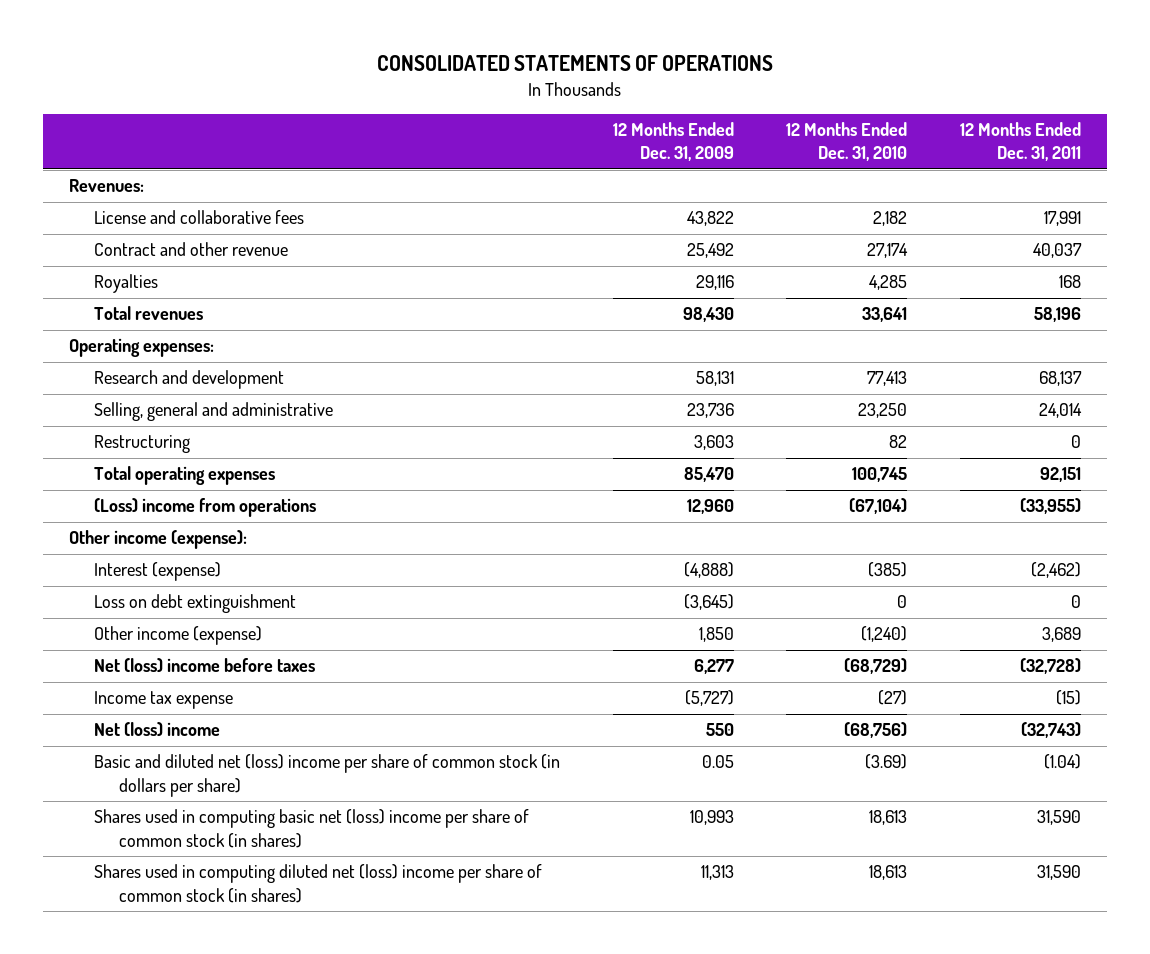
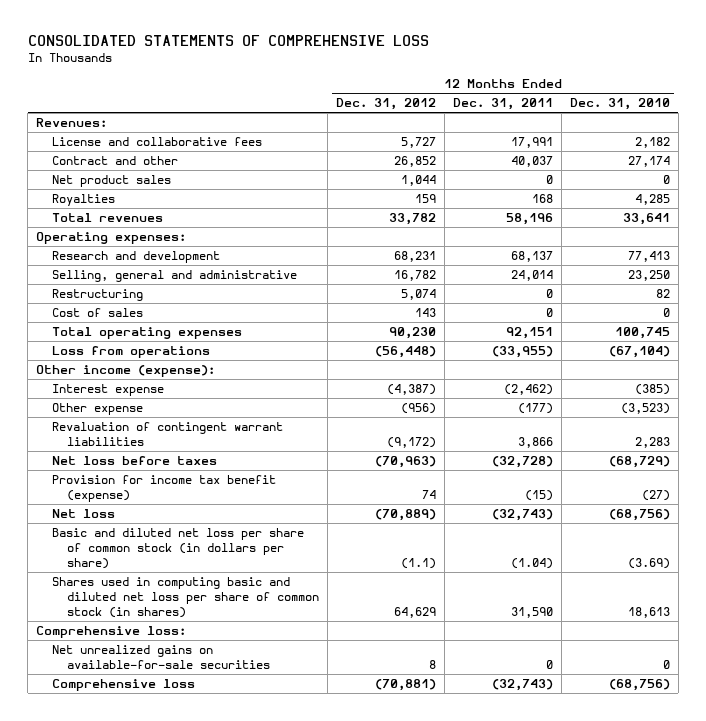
- CONSOLIDATED STATEMENTS OF OPERATIONS
+ CONSOLIDATED STATEMENTS OF COMPREHENSIVE LOSS
- | 12 Months Ended Dec. 31, 2009 | 12 Months Ended Dec. 31, 2010 | 12 Months Ended Dec. 31, 2011
+ | 12 Months Ended Dec. 31, 2012 | 12 Months Ended Dec. 31, 2011 | 12 Months Ended Dec. 31, 2010
- Contract and other revenue | 25,492 | 27,174 | 40,037
+ Contract and other | 26,852 | 40,037 | 27,174
+ Net product sales | 1,044 | 0 | 0
+ Cost of sales | 143 | 0 | 0
- (Loss) income from operations | 12,960 | (67,104) | (33,955)
+ Loss from operations | (56,448) | (33,955) | (67,104)
- Interest (expense) | (4,888) | (385) | (2,462)
- Loss on debt extinguishment | (3,645) | 0 | 0
- Other income (expense) | 1,850 | (1,240) | 3,689
- Net (loss) income before taxes | 6,277 | (68,729) | (32,728)
- Income tax expense | (5,727) | (27) | (15)
- Net (loss) income | 550 | (68,756) | (32,743)
- Basic and diluted net (loss) income per share of common stock (in dollars per share) | 0.05 | (3.69) | (1.04)
- Shares used in computing basic net (loss) income per share of common stock (in shares) | 10,993 | 18,613 | 31,590
- Shares used in computing diluted net (loss) income per share of common stock (in shares) | 11,313 | 18,613 | 31,590
+ Interest expense | (4,387) | (2,462) | (385)
+ Other expense | (956) | (177) | (3,523)
+ Revaluation of contingent warrant liabilities | (9,172) | 3,866 | 2,283
+ Net loss before taxes | (70,963) | (32,728) | (68,729)
+ Provision for income tax benefit (expense) | 74 | (15) | (27)
+ Net loss | (70,889) | (32,743) | (68,756)
+ Basic and diluted net loss per share of common stock (in dollars per share) | (1.1) | (1.04) | (3.69)
+ Shares used in computing basic and diluted net loss per share of common stock (in shares) | 64,629 | 31,590 | 18,613
+ Comprehensive loss:
+ Net unrealized gains on available-for-sale securities | 8 | 0 | 0
+ Comprehensive loss | (70,881) | (32,743) | (68,756)

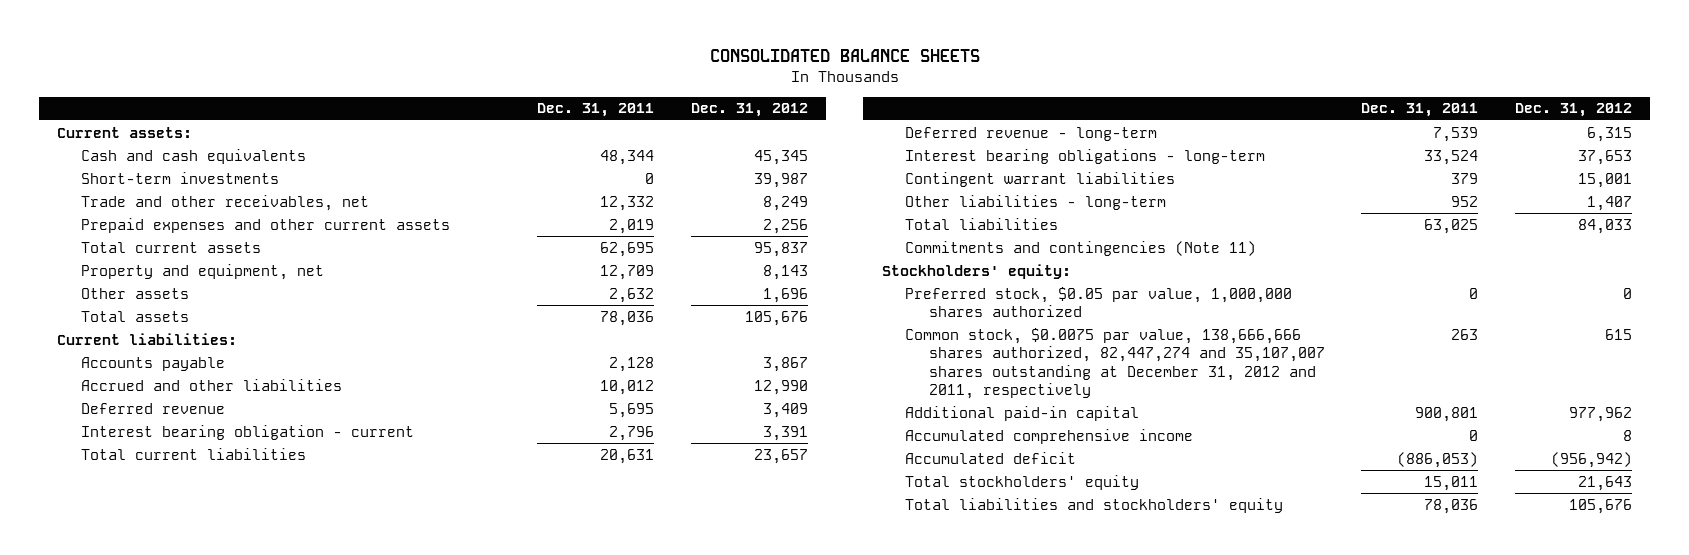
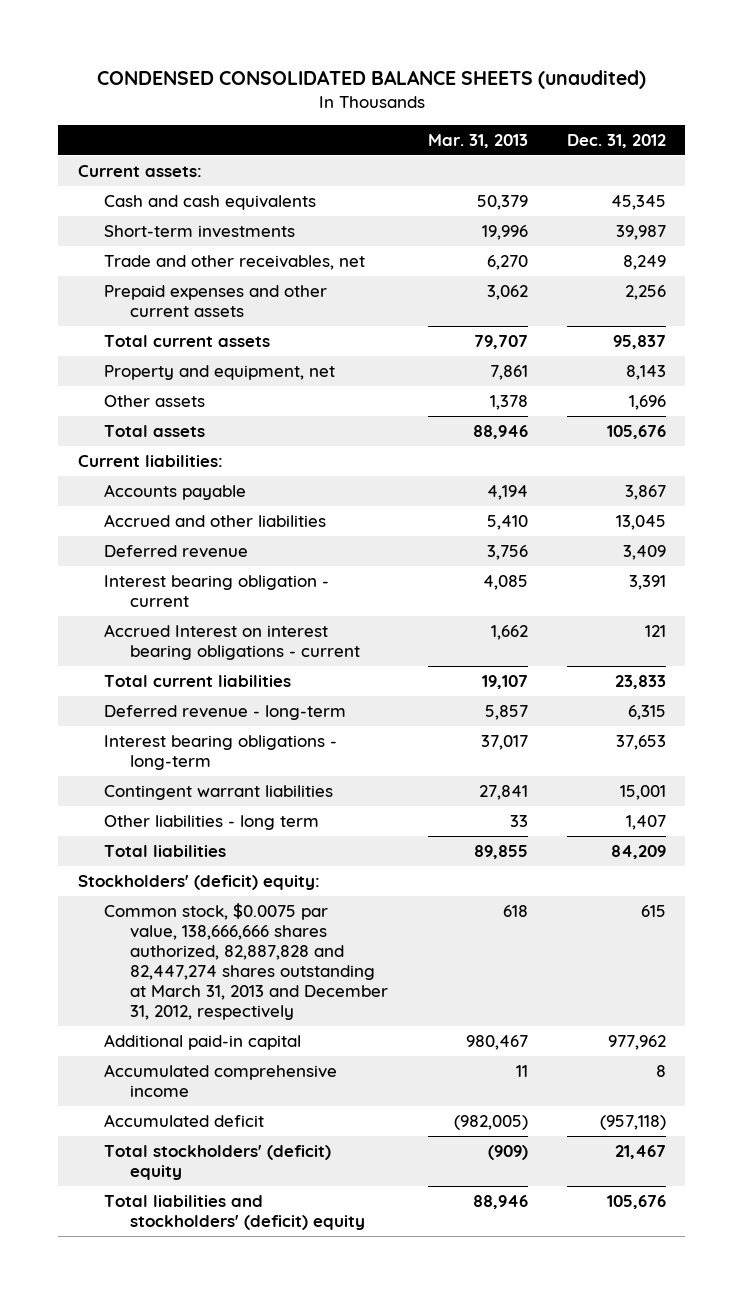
- CONSOLIDATED BALANCE SHEETS
+ CONDENSED CONSOLIDATED BALANCE SHEETS (unaudited)
- | Dec. 31, 2011 | Dec. 31, 2012
+ | Mar. 31, 2013 | Dec. 31, 2012
- Accrued and other liabilities | 10,012 | 12,990
+ Accrued and other liabilities | 5,410 | 13,045
- Total current liabilities | 20,631 | 23,657
+ Accrued Interest on interest bearing obligations - current | 1,662 | 121
+ Total current liabilities | 19,107 | 23,833
- Other liabilities - long-term | 952 | 1,407
- Total liabilities | 63,025 | 84,033
- Commitments and contingencies (Note 11)
- Stockholders' equity:
- Preferred stock, $0.05 par value, 1,000,000 shares authorized | 0 | 0
- Common stock, $0.0075 par value, 138,666,666 shares authorized, 82,447,274 and 35,107,007 shares outstanding at December 31, 2012 and 2011, respectively | 263 | 615
+ Other liabilities - long term | 33 | 1,407
+ Total liabilities | 89,855 | 84,209
+ Stockholders' (deficit) equity:
+ Common stock, $0.0075 par value, 138,666,666 shares authorized, 82,887,828 and 82,447,274 shares outstanding at March 31, 2013 and December 31, 2012, respectively | 618 | 615
- Accumulated deficit | (886,053) | (956,942)
- Total stockholders' equity | 15,011 | 21,643
- Total liabilities and stockholders' equity | 78,036 | 105,676
+ Accumulated deficit | (982,005) | (957,118)
+ Total stockholders' (deficit) equity | (909) | 21,467
+ Total liabilities and stockholders' (deficit) equity | 88,946 | 105,676

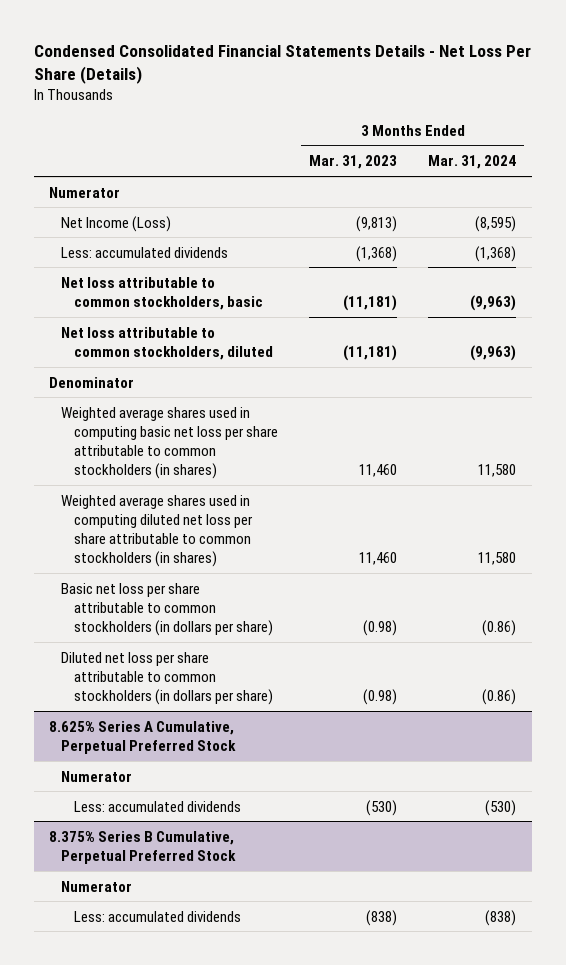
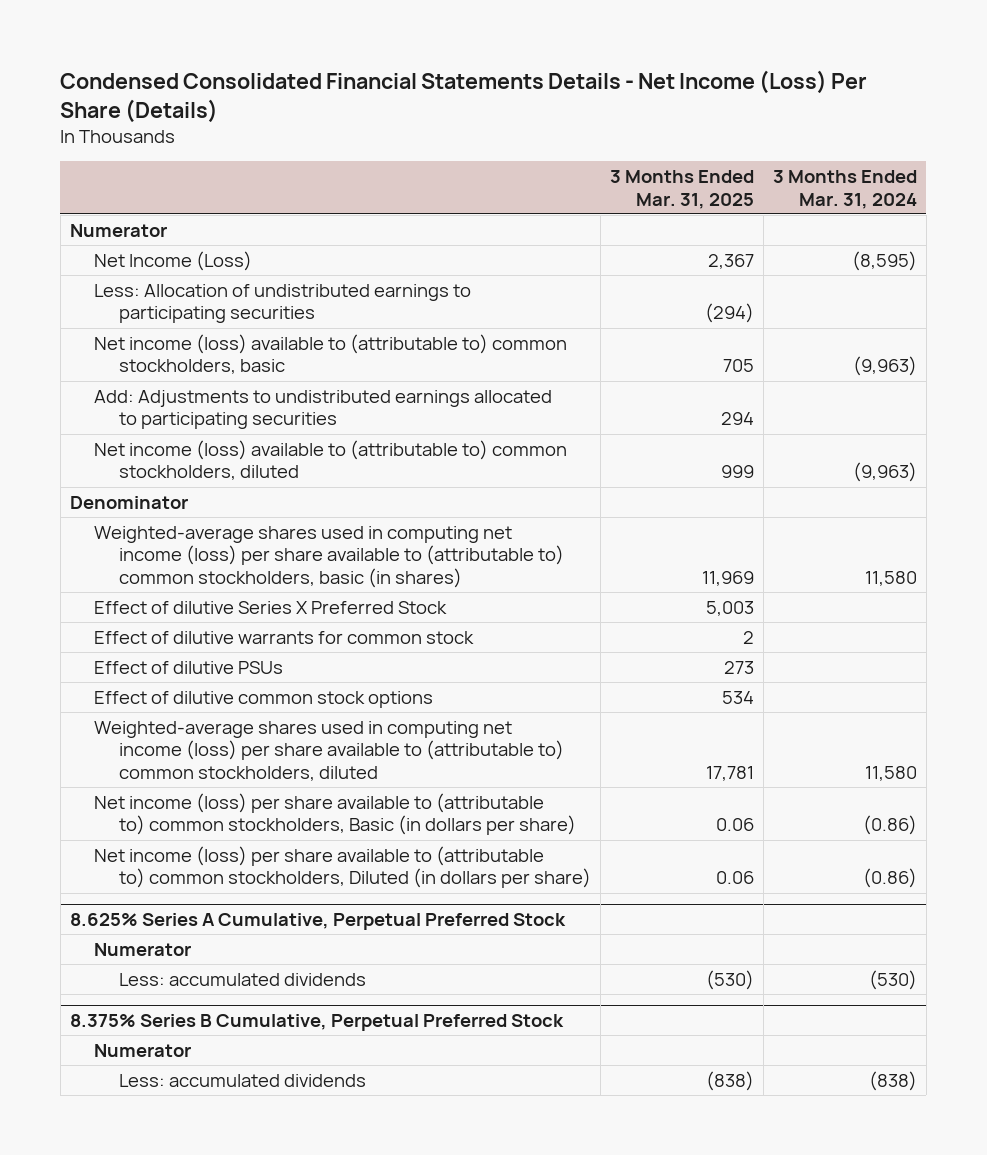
- Condensed Consolidated Financial Statements Details - Net Loss Per Share (Details)
+ Condensed Consolidated Financial Statements Details - Net Income (Loss) Per Share (Details)
- | 3 Months Ended Mar. 31, 2023 | 3 Months Ended Mar. 31, 2024
+ | 3 Months Ended Mar. 31, 2025 | 3 Months Ended Mar. 31, 2024
- Less: accumulated dividends | (1,368) | (1,368)
- Net loss attributable to common stockholders, basic | (11,181) | (9,963)
- Net loss attributable to common stockholders, diluted | (11,181) | (9,963)
+ Less: Allocation of undistributed earnings to participating securities | (294) |
+ Net income (loss) available to (attributable to) common stockholders, basic | 705 | (9,963)
+ Add: Adjustments to undistributed earnings allocated to participating securities | 294 |
+ Net income (loss) available to (attributable to) common stockholders, diluted | 999 | (9,963)
- Weighted average shares used in computing basic net loss per share attributable to common stockholders (in shares) | 11,460 | 11,580
- Weighted average shares used in computing diluted net loss per share attributable to common stockholders (in shares) | 11,460 | 11,580
- Basic net loss per share attributable to common stockholders (in dollars per share) | (0.98) | (0.86)
- Diluted net loss per share attributable to common stockholders (in dollars per share) | (0.98) | (0.86)
+ Weighted-average shares used in computing net income (loss) per share available to (attributable to) common stockholders, basic (in shares) | 11,969 | 11,580
+ Effect of dilutive Series X Preferred Stock | 5,003 |
+ Effect of dilutive warrants for common stock | 2 |
+ Effect of dilutive PSUs | 273 |
+ Effect of dilutive common stock options | 534 |
+ Weighted-average shares used in computing net income (loss) per share available to (attributable to) common stockholders, diluted | 17,781 | 11,580
+ Net income (loss) per share available to (attributable to) common stockholders, Basic (in dollars per share) | 0.06 | (0.86)
+ Net income (loss) per share available to (attributable to) common stockholders, Diluted (in dollars per share) | 0.06 | (0.86)

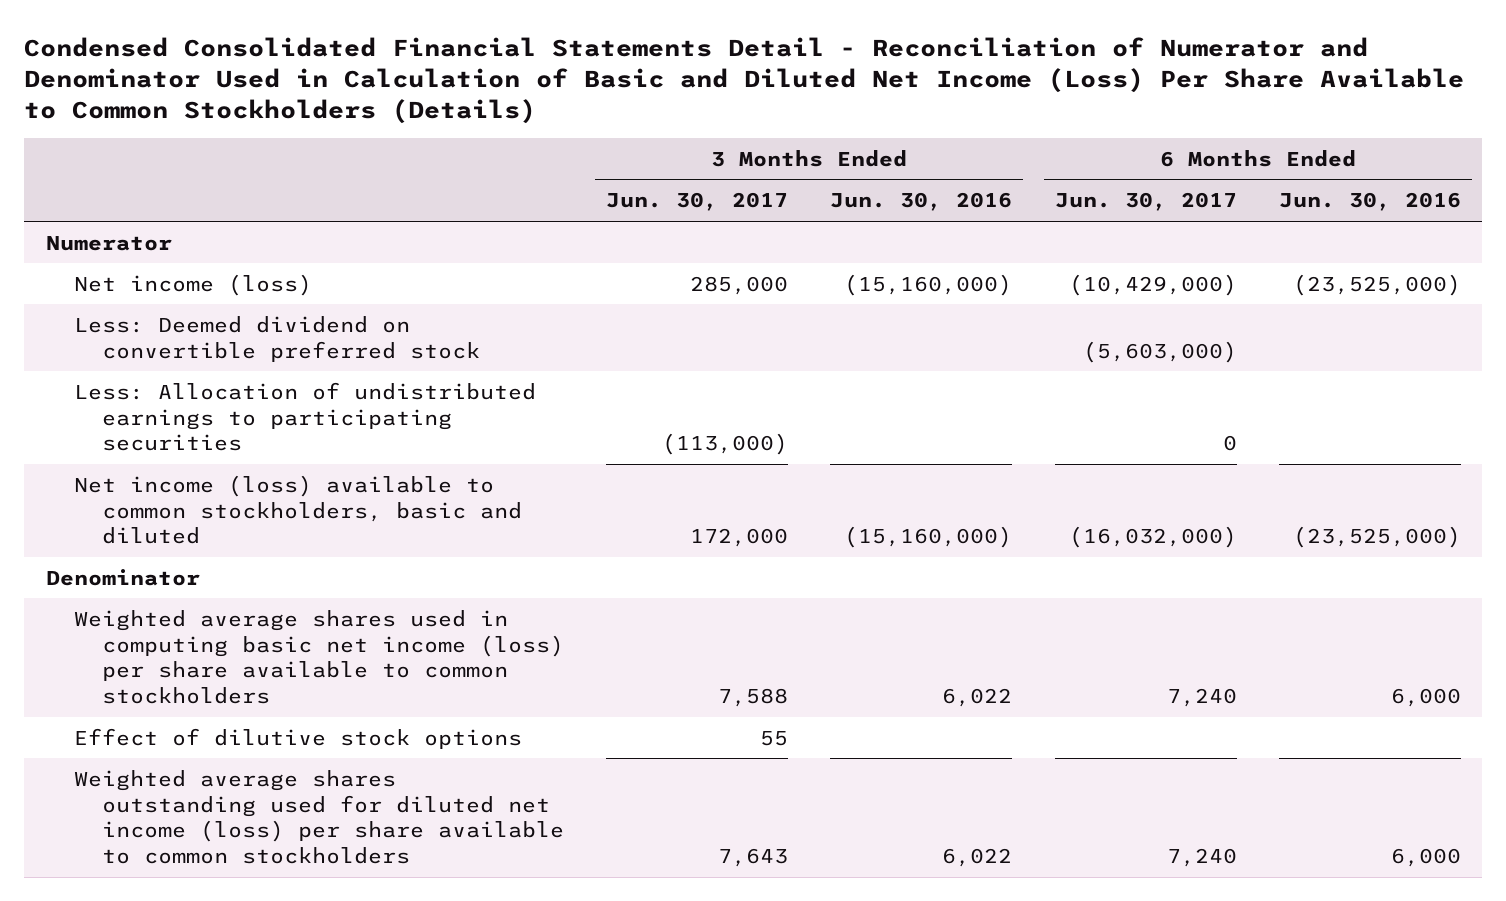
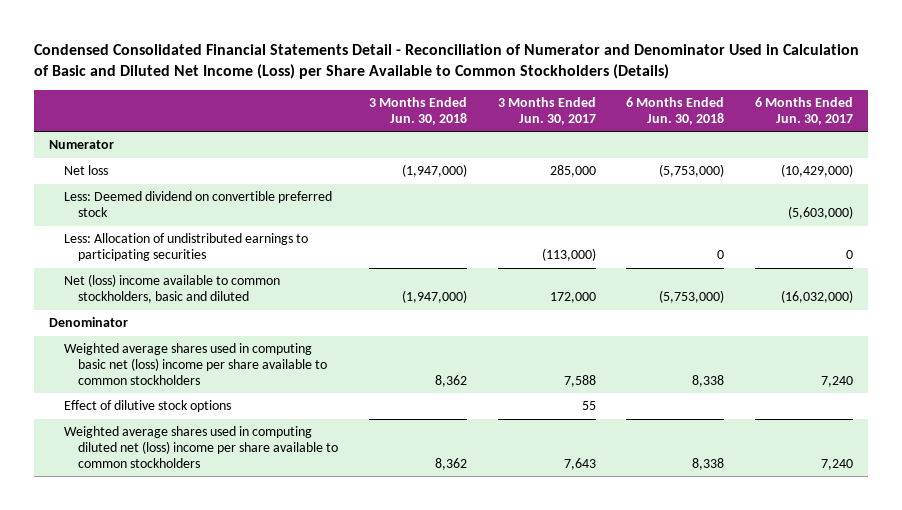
- Condensed Consolidated Financial Statements Detail - Reconciliation of Numerator and Denominator Used in Calculation of Basic and Diluted Net Income (Loss) Per Share Available to Common Stockholders (Details)
+ Condensed Consolidated Financial Statements Detail - Reconciliation of Numerator and Denominator Used in Calculation of Basic and Diluted Net Income (Loss) per Share Available to Common Stockholders (Details)
- | 3 Months Ended Jun. 30, 2017 | 3 Months Ended Jun. 30, 2016 | 6 Months Ended Jun. 30, 2017 | 6 Months Ended Jun. 30, 2016
+ | 3 Months Ended Jun. 30, 2018 | 3 Months Ended Jun. 30, 2017 | 6 Months Ended Jun. 30, 2018 | 6 Months Ended Jun. 30, 2017
- Net income (loss) | 285,000 | (15,160,000) | (10,429,000) | (23,525,000)
+ Net loss | (1,947,000) | 285,000 | (5,753,000) | (10,429,000)
- Net income (loss) available to common stockholders, basic and diluted | 172,000 | (15,160,000) | (16,032,000) | (23,525,000)
+ Net (loss) income available to common stockholders, basic and diluted | (1,947,000) | 172,000 | (5,753,000) | (16,032,000)
- Weighted average shares used in computing basic net income (loss) per share available to common stockholders | 7,588 | 6,022 | 7,240 | 6,000
+ Weighted average shares used in computing basic net (loss) income per share available to common stockholders | 8,362 | 7,588 | 8,338 | 7,240
- Weighted average shares outstanding used for diluted net income (loss) per share available to common stockholders | 7,643 | 6,022 | 7,240 | 6,000
+ Weighted average shares used in computing diluted net (loss) income per share available to common stockholders | 8,362 | 7,643 | 8,338 | 7,240

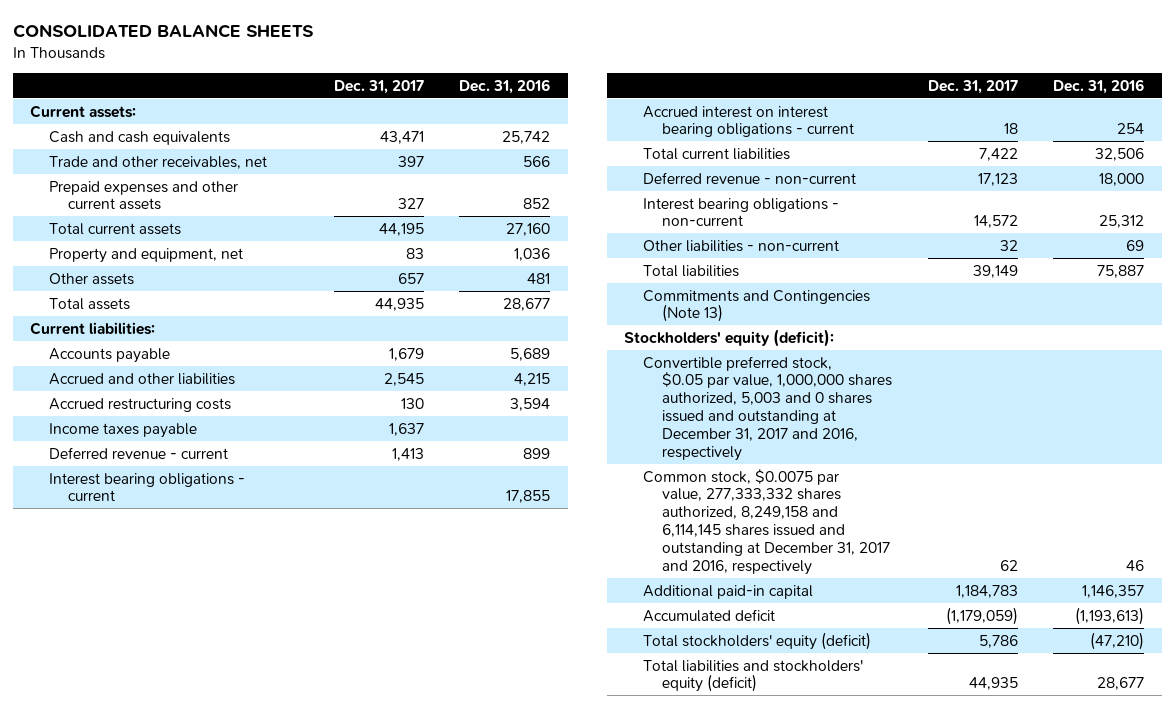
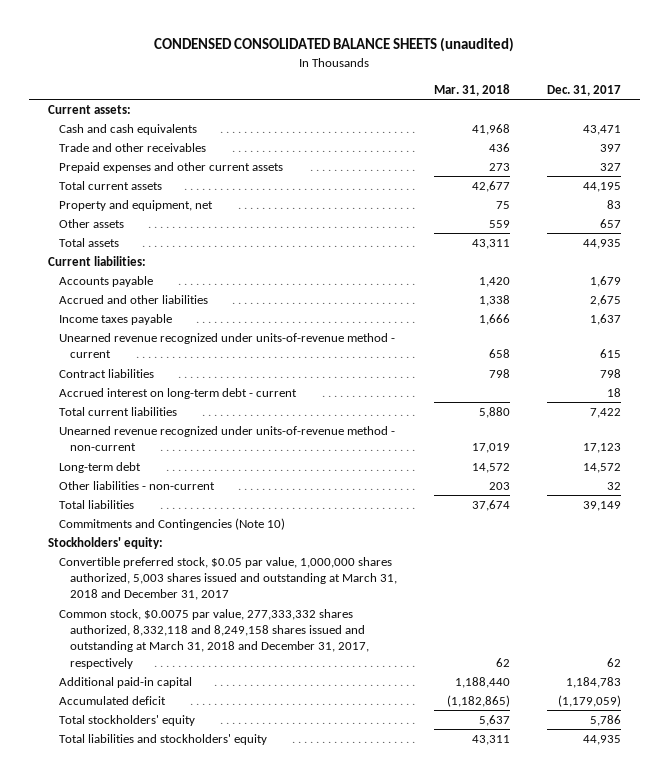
- CONSOLIDATED BALANCE SHEETS
+ CONDENSED CONSOLIDATED BALANCE SHEETS (unaudited)
- | Dec. 31, 2017 | Dec. 31, 2016
+ | Mar. 31, 2018 | Dec. 31, 2017
- Trade and other receivables, net | 397 | 566
+ Trade and other receivables | 436 | 397
- Accrued and other liabilities | 2,545 | 4,215
- Accrued restructuring costs | 130 | 3,594
+ Accrued and other liabilities | 1,338 | 2,675
- Deferred revenue - current | 1,413 | 899
- Interest bearing obligations - current | | 17,855
- Accrued interest on interest bearing obligations - current | 18 | 254
+ Unearned revenue recognized under units-of-revenue method - current | 658 | 615
+ Contract liabilities | 798 | 798
+ Accrued interest on long-term debt - current | | 18
- Deferred revenue - non-current | 17,123 | 18,000
- Interest bearing obligations - non-current | 14,572 | 25,312
+ Unearned revenue recognized under units-of-revenue method - non-current | 17,019 | 17,123
+ Long-term debt | 14,572 | 14,572
- Commitments and Contingencies (Note 13)
- Stockholders' equity (deficit):
- Convertible preferred stock, $0.05 par value, 1,000,000 shares authorized, 5,003 and 0 shares issued and outstanding at December 31, 2017 and 2016, respectively
- Common stock, $0.0075 par value, 277,333,332 shares authorized, 8,249,158 and 6,114,145 shares issued and outstanding at December 31, 2017 and 2016, respectively | 62 | 46
+ Commitments and Contingencies (Note 10)
+ Stockholders' equity:
+ Convertible preferred stock, $0.05 par value, 1,000,000 shares authorized, 5,003 shares issued and outstanding at March 31, 2018 and December 31, 2017
+ Common stock, $0.0075 par value, 277,333,332 shares authorized, 8,332,118 and 8,249,158 shares issued and outstanding at March 31, 2018 and December 31, 2017, respectively | 62 | 62
- Total stockholders' equity (deficit) | 5,786 | (47,210)
- Total liabilities and stockholders' equity (deficit) | 44,935 | 28,677
+ Total stockholders' equity | 5,637 | 5,786
+ Total liabilities and stockholders' equity | 43,311 | 44,935

